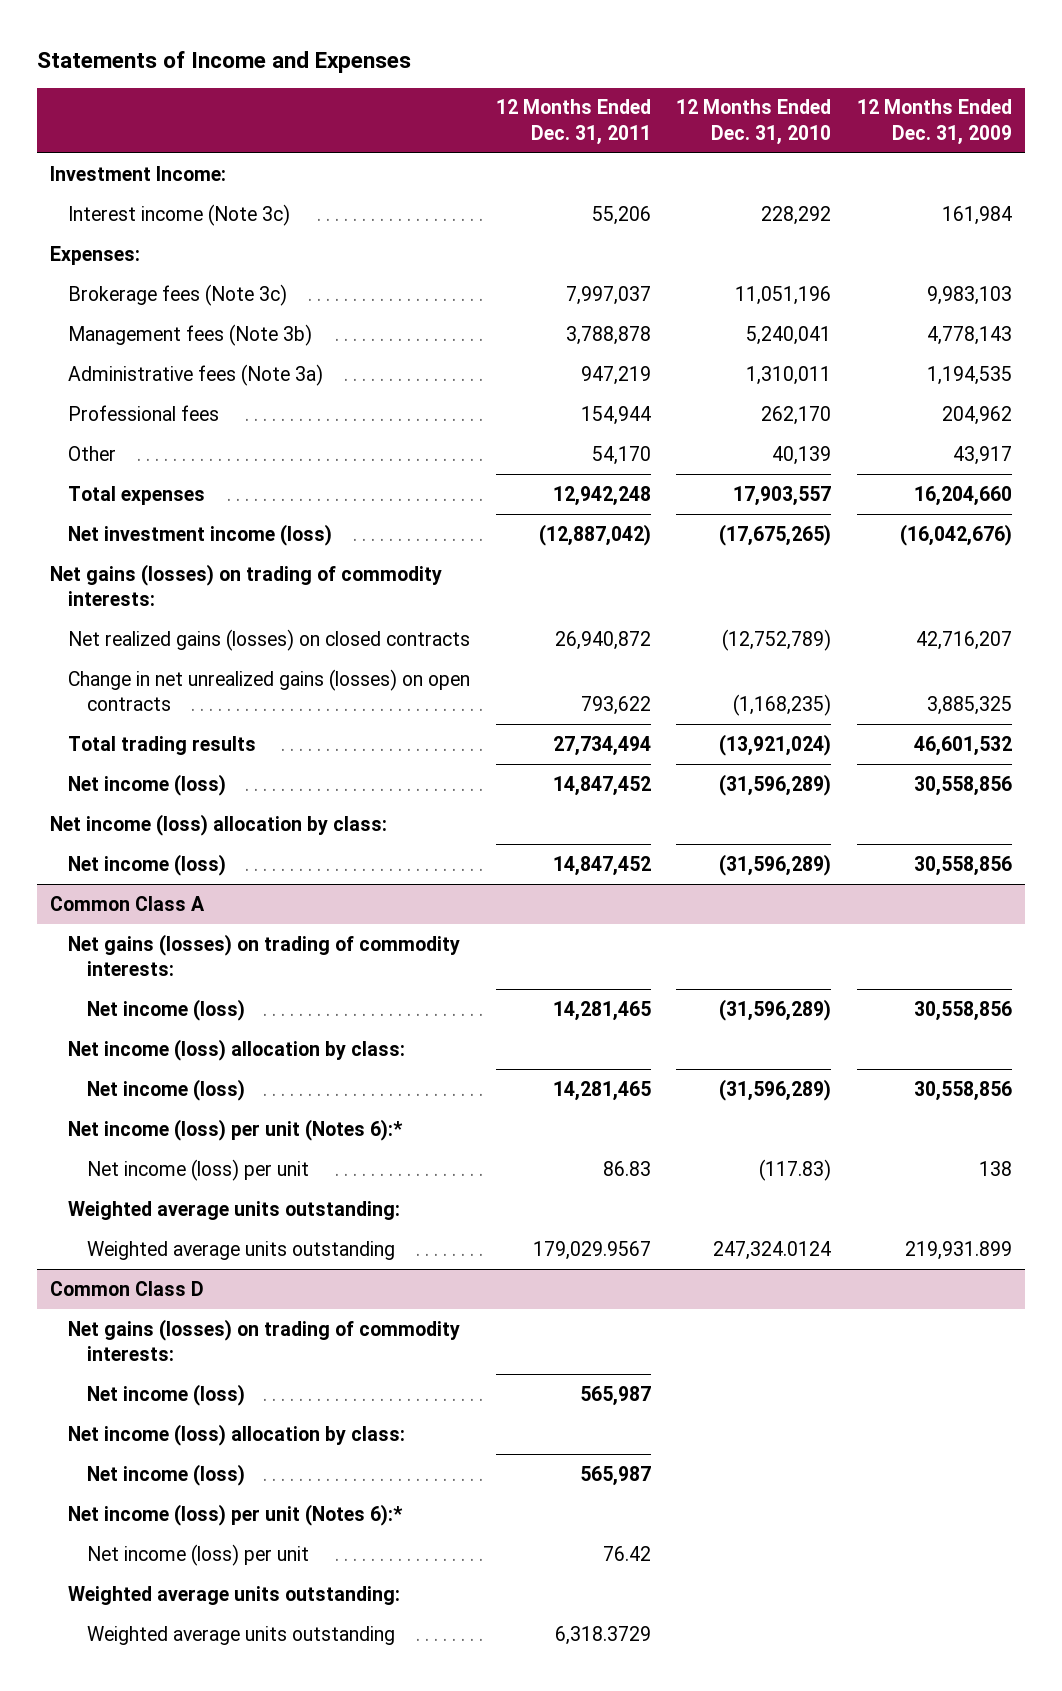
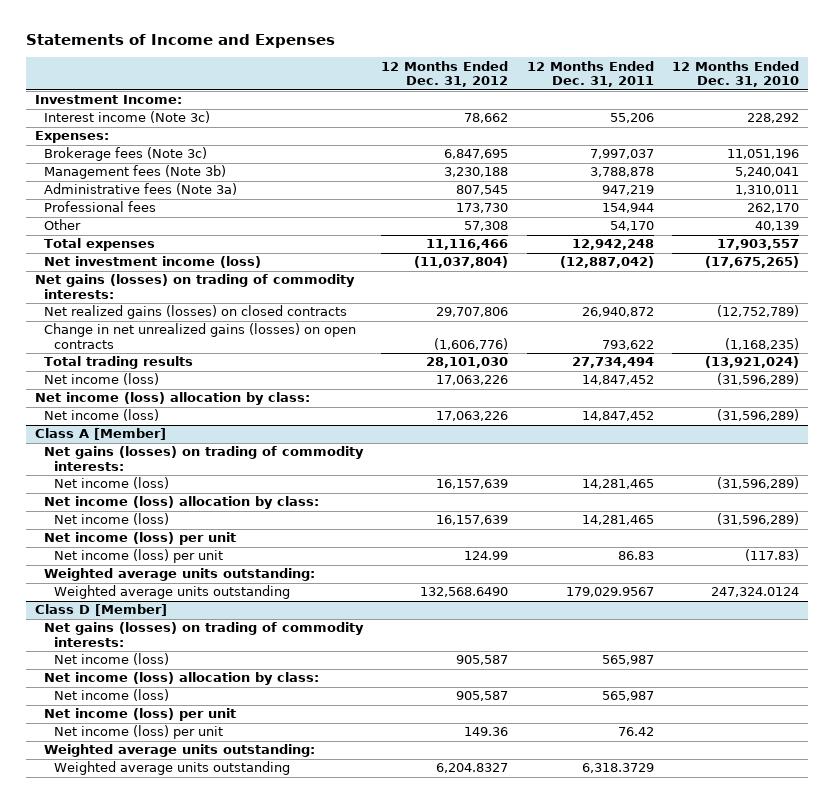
- | 12 Months Ended Dec. 31, 2011 | 12 Months Ended Dec. 31, 2010 | 12 Months Ended Dec. 31, 2009
+ | 12 Months Ended Dec. 31, 2012 | 12 Months Ended Dec. 31, 2011 | 12 Months Ended Dec. 31, 2010
- Common Class A
+ Class A [Member]
- Net income (loss) per unit (Notes 6):*
+ Net income (loss) per unit
- Common Class D
+ Class D [Member]
- Net income (loss) per unit (Notes 6):*
+ Net income (loss) per unit

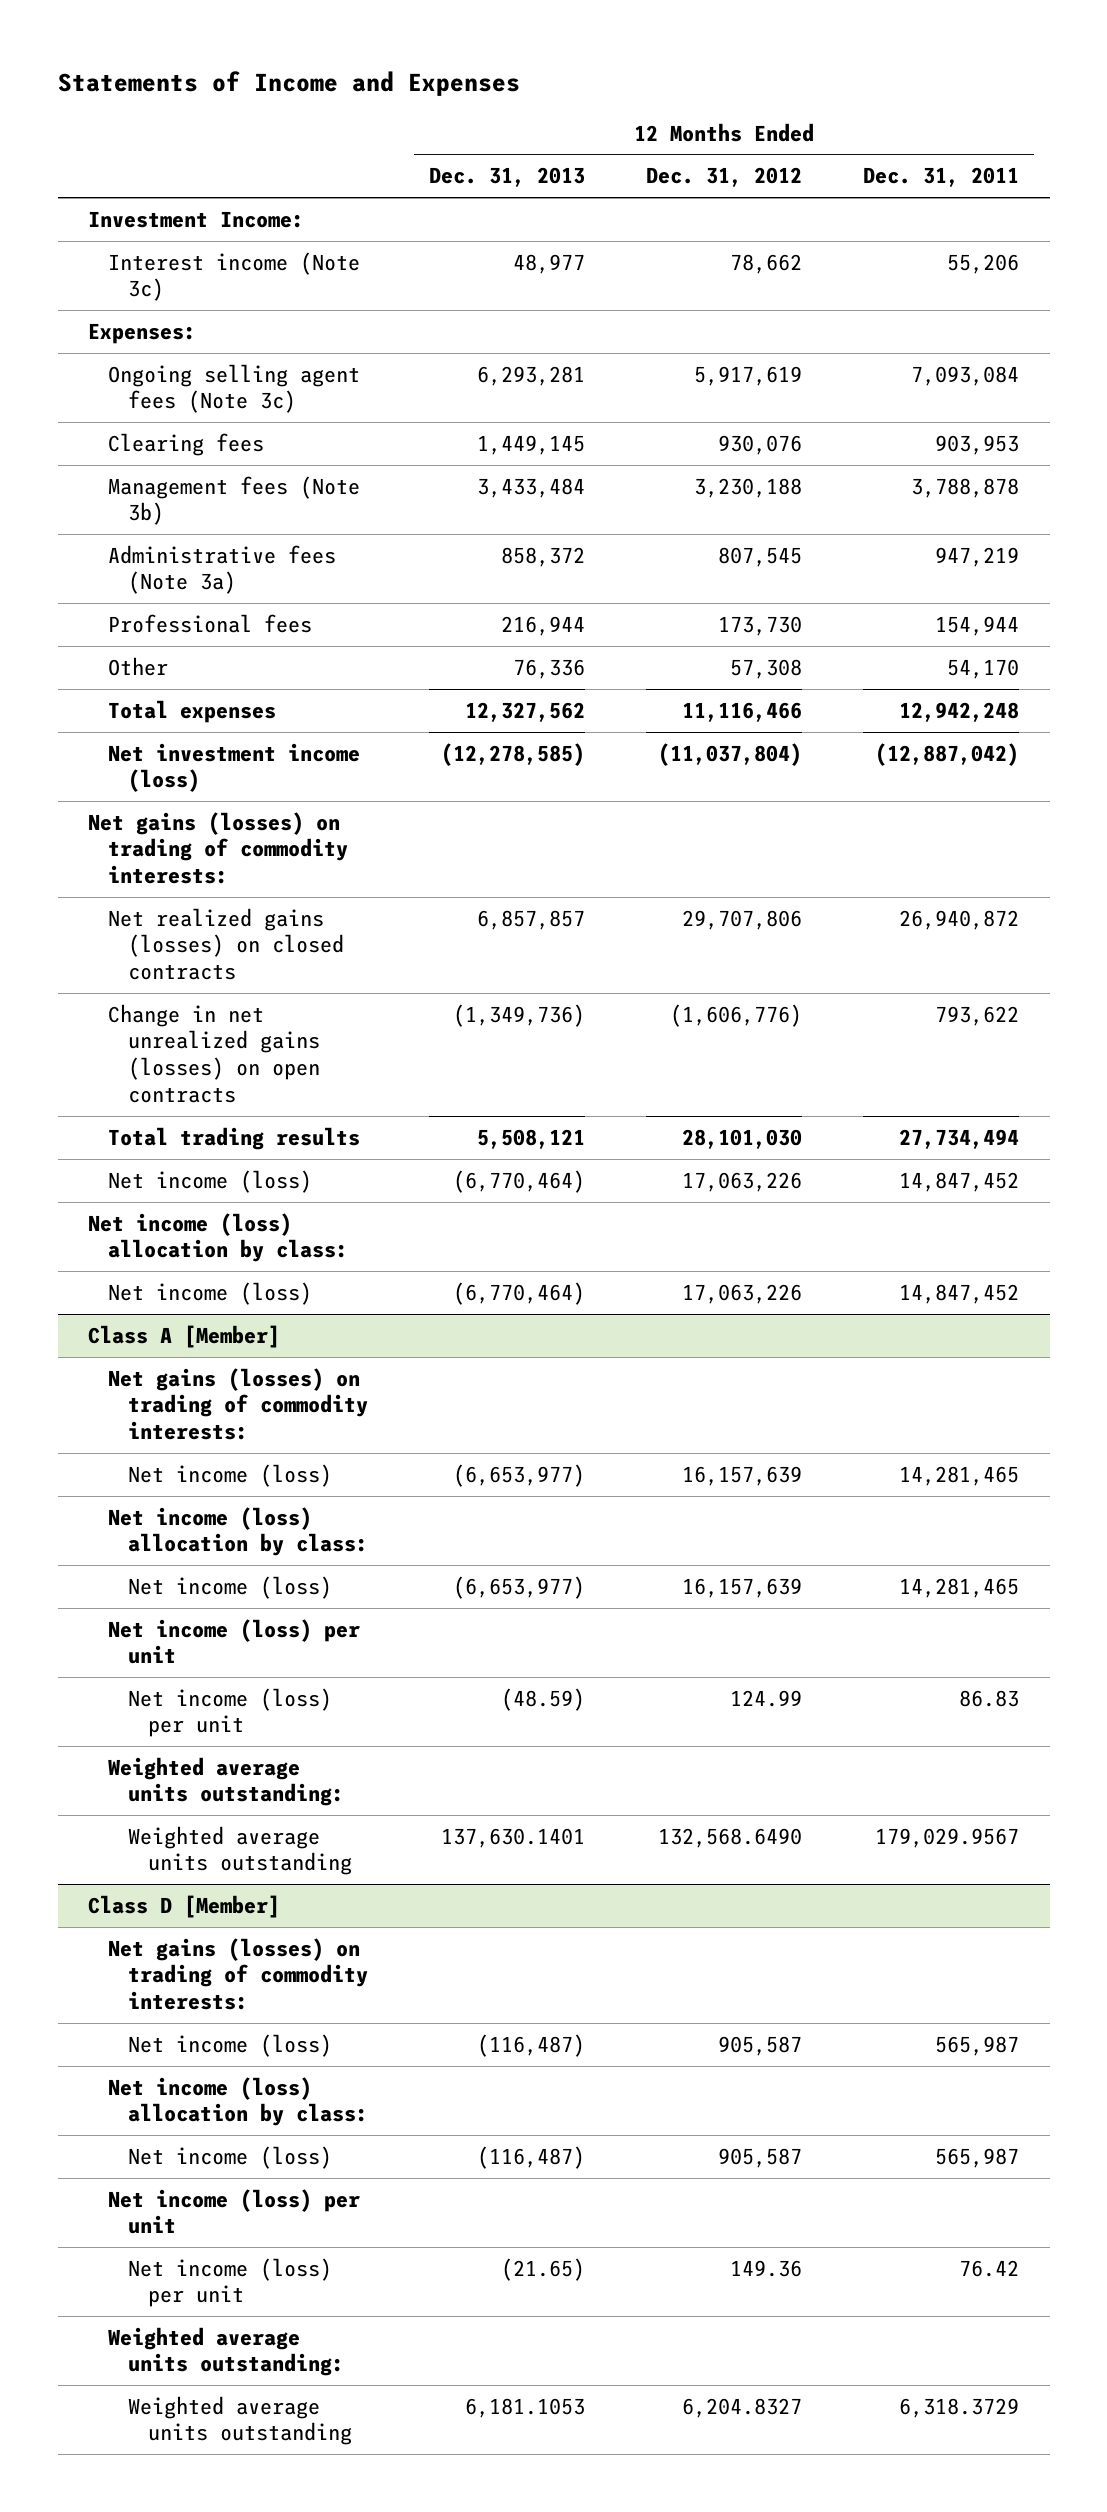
- | 12 Months Ended Dec. 31, 2012 | 12 Months Ended Dec. 31, 2011 | 12 Months Ended Dec. 31, 2010
+ | 12 Months Ended Dec. 31, 2013 | 12 Months Ended Dec. 31, 2012 | 12 Months Ended Dec. 31, 2011
- Brokerage fees (Note 3c) | 6,847,695 | 7,997,037 | 11,051,196
+ Ongoing selling agent fees (Note 3c) | 6,293,281 | 5,917,619 | 7,093,084
+ Clearing fees | 1,449,145 | 930,076 | 903,953

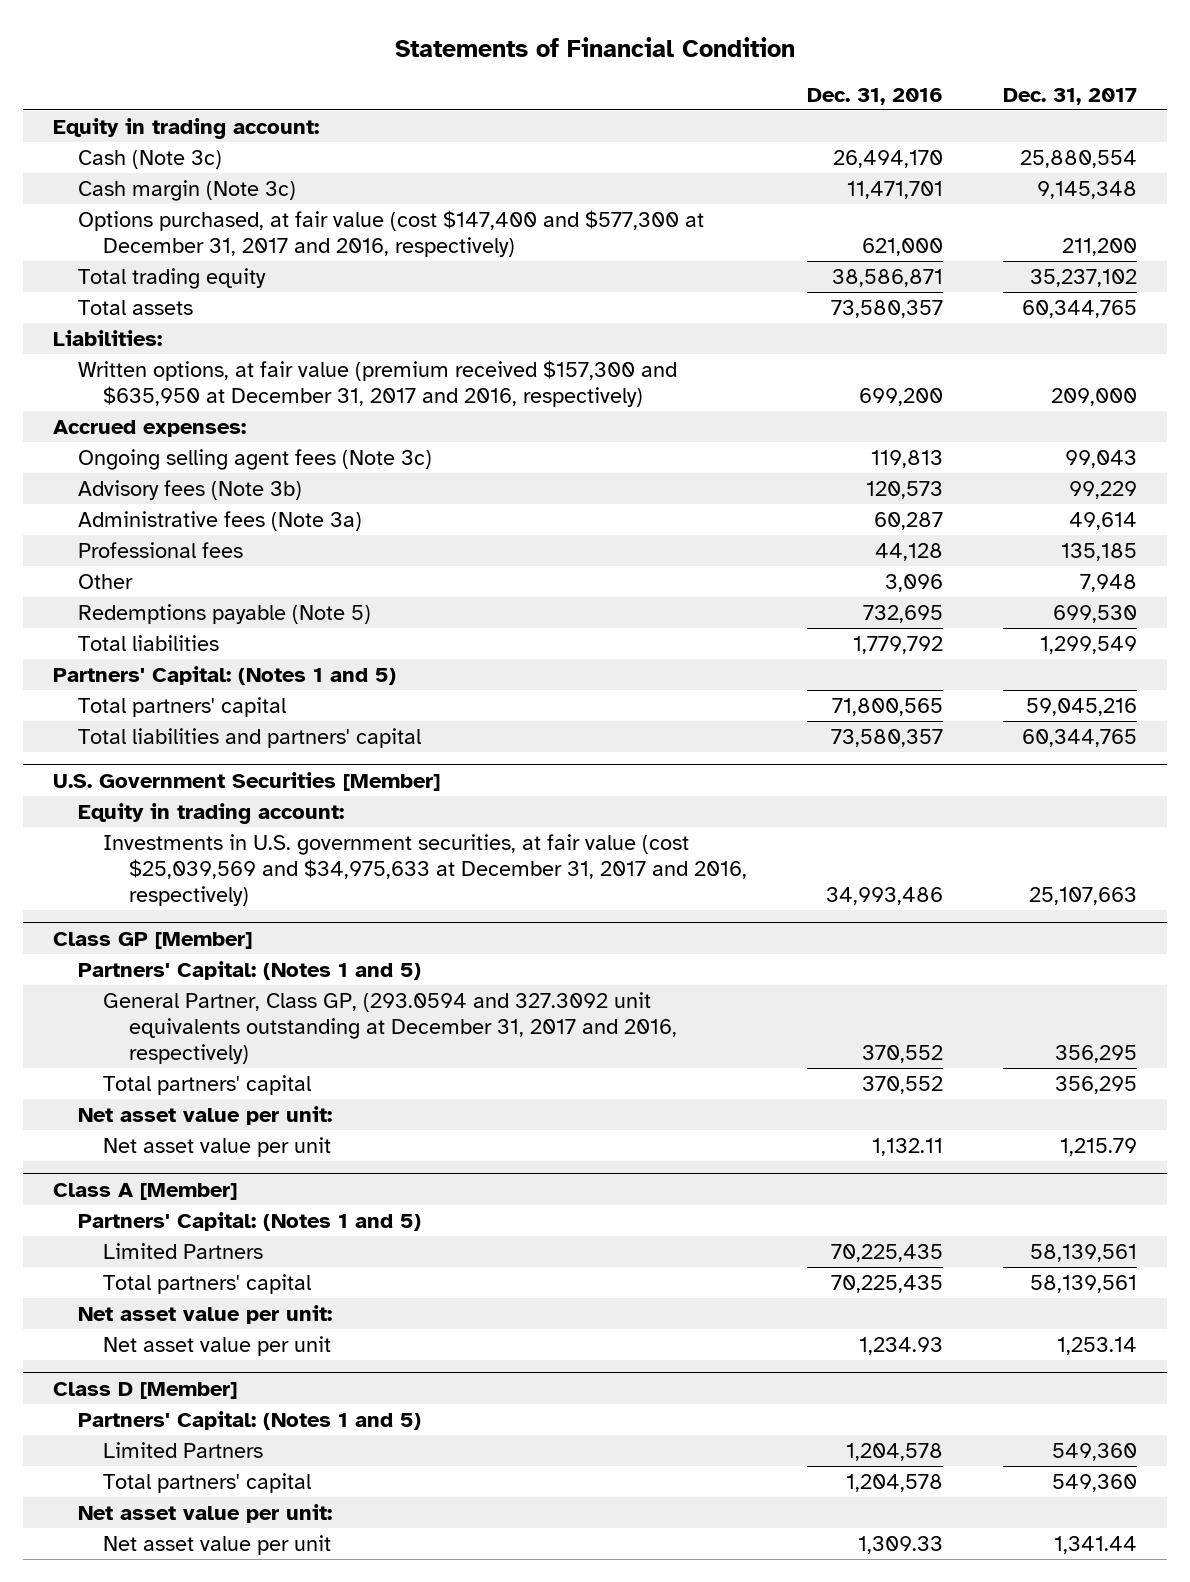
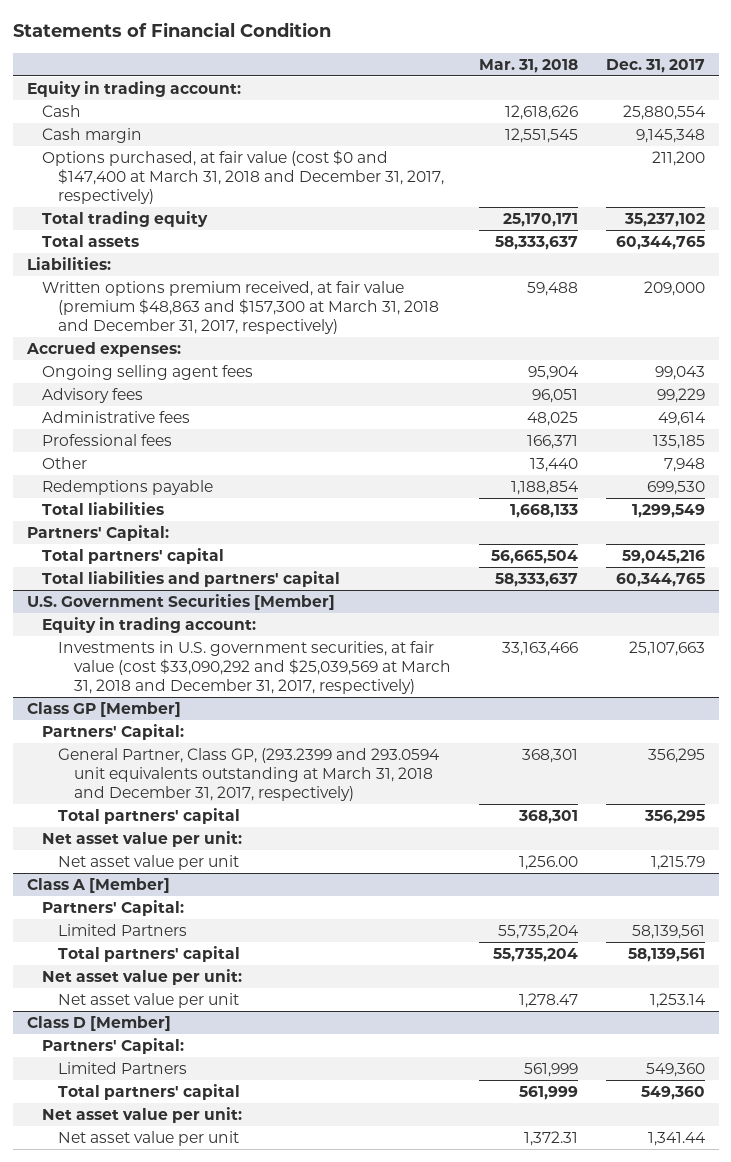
- | Dec. 31, 2016 | Dec. 31, 2017
+ | Mar. 31, 2018 | Dec. 31, 2017
- Cash (Note 3c) | 26,494,170 | 25,880,554
- Cash margin (Note 3c) | 11,471,701 | 9,145,348
- Options purchased, at fair value (cost $147,400 and $577,300 at December 31, 2017 and 2016, respectively) | 621,000 | 211,200
+ Cash | 12,618,626 | 25,880,554
+ Cash margin | 12,551,545 | 9,145,348
+ Options purchased, at fair value (cost $0 and $147,400 at March 31, 2018 and December 31, 2017, respectively) | | 211,200
- Written options, at fair value (premium received $157,300 and $635,950 at December 31, 2017 and 2016, respectively) | 699,200 | 209,000
+ Written options premium received, at fair value (premium $48,863 and $157,300 at March 31, 2018 and December 31, 2017, respectively) | 59,488 | 209,000
- Ongoing selling agent fees (Note 3c) | 119,813 | 99,043
- Advisory fees (Note 3b) | 120,573 | 99,229
- Administrative fees (Note 3a) | 60,287 | 49,614
+ Ongoing selling agent fees | 95,904 | 99,043
+ Advisory fees | 96,051 | 99,229
+ Administrative fees | 48,025 | 49,614
- Redemptions payable (Note 5) | 732,695 | 699,530
+ Redemptions payable | 1,188,854 | 699,530
- Partners' Capital: (Notes 1 and 5)
+ Partners' Capital:
@ U.S. Government Securities [Member]
- Investments in U.S. government securities, at fair value (cost $25,039,569 and $34,975,633 at December 31, 2017 and 2016, respectively) | 34,993,486 | 25,107,663
+ Investments in U.S. government securities, at fair value (cost $33,090,292 and $25,039,569 at March 31, 2018 and December 31, 2017, respectively) | 33,163,466 | 25,107,663
@ Class GP [Member]
- Partners' Capital: (Notes 1 and 5)
- General Partner, Class GP, (293.0594 and 327.3092 unit equivalents outstanding at December 31, 2017 and 2016, respectively) | 370,552 | 356,295
+ Partners' Capital:
+ General Partner, Class GP, (293.2399 and 293.0594 unit equivalents outstanding at March 31, 2018 and December 31, 2017, respectively) | 368,301 | 356,295
@ Class A [Member]
- Partners' Capital: (Notes 1 and 5)
+ Partners' Capital:
@ Class D [Member]
- Partners' Capital: (Notes 1 and 5)
+ Partners' Capital:

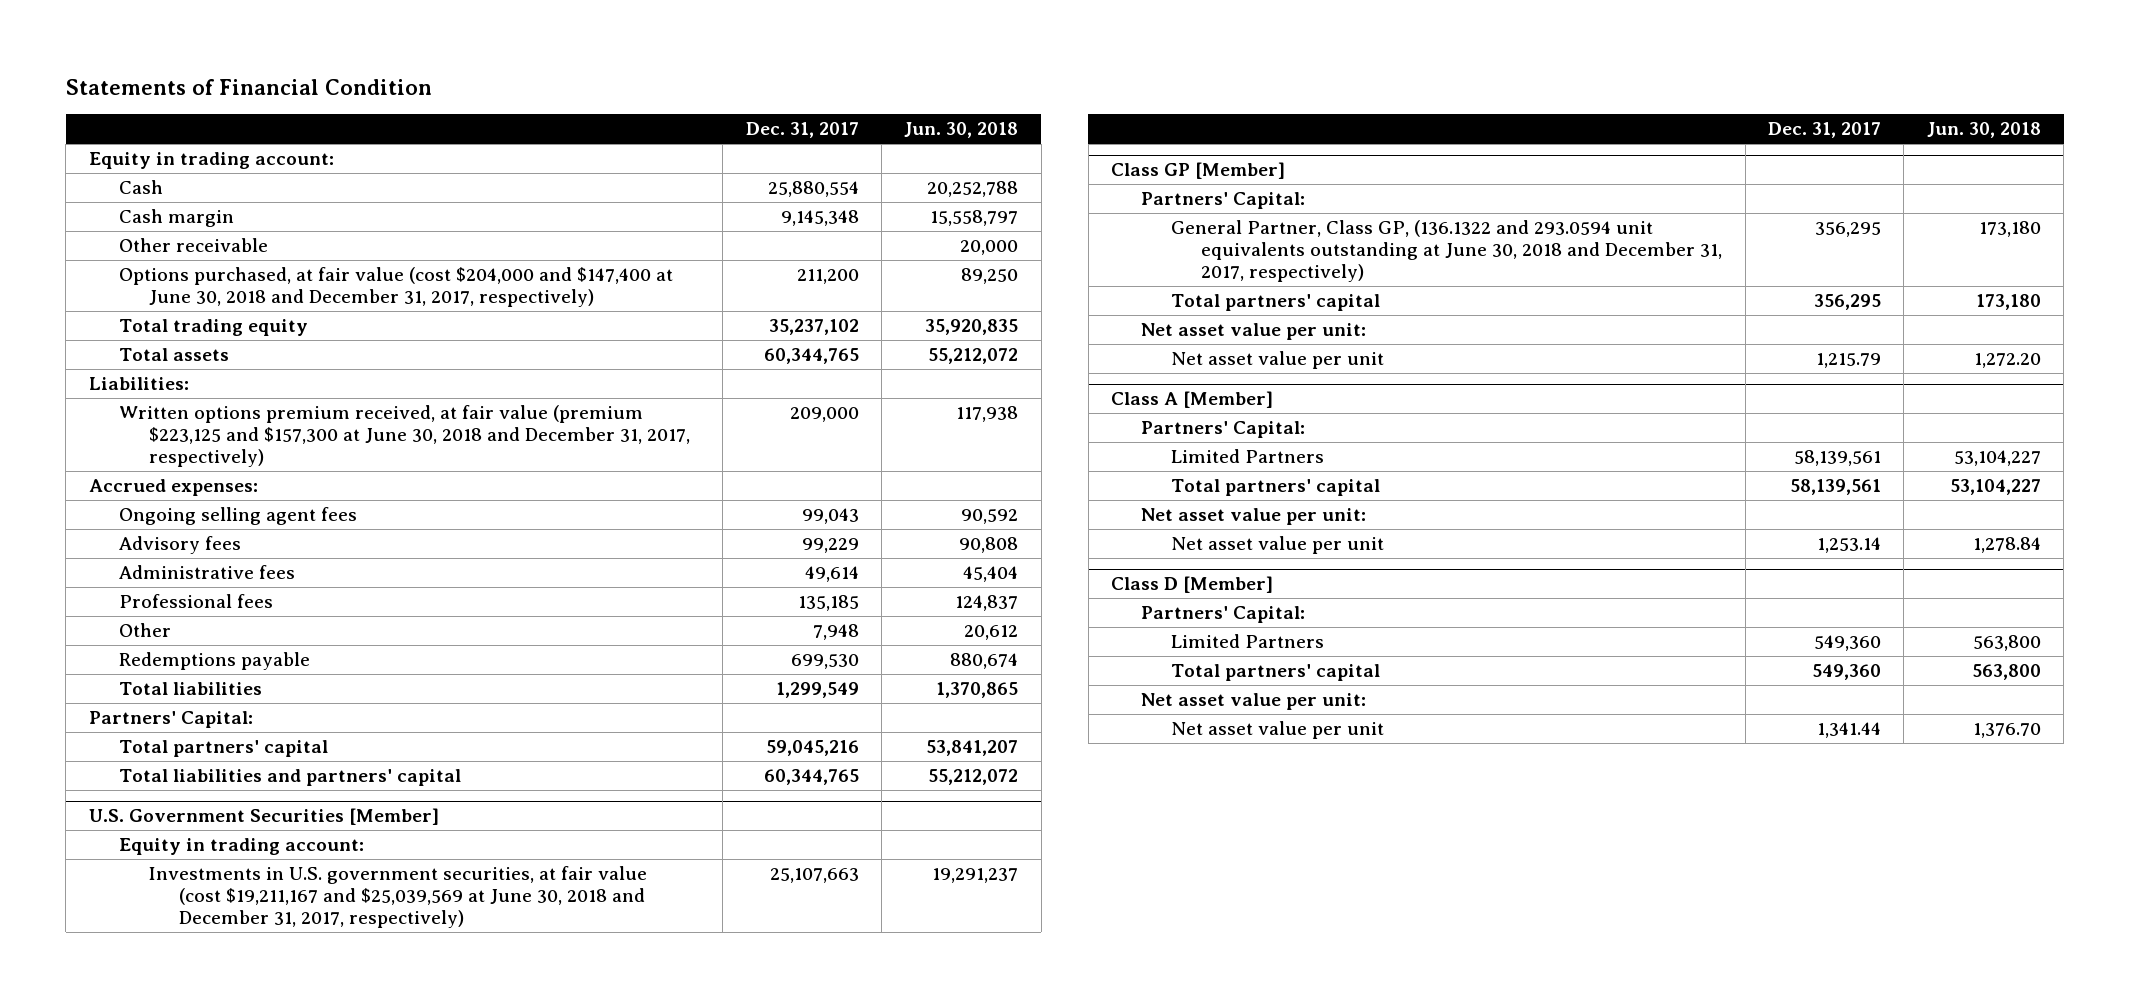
- | Mar. 31, 2018 | Dec. 31, 2017
+ | Dec. 31, 2017 | Jun. 30, 2018
- Options purchased, at fair value (cost $0 and $147,400 at March 31, 2018 and December 31, 2017, respectively) | | 211,200
+ Other receivable | | 20,000
+ Options purchased, at fair value (cost $204,000 and $147,400 at June 30, 2018 and December 31, 2017, respectively) | 211,200 | 89,250
- Written options premium received, at fair value (premium $48,863 and $157,300 at March 31, 2018 and December 31, 2017, respectively) | 59,488 | 209,000
+ Written options premium received, at fair value (premium $223,125 and $157,300 at June 30, 2018 and December 31, 2017, respectively) | 209,000 | 117,938
@ U.S. Government Securities [Member]
- Investments in U.S. government securities, at fair value (cost $33,090,292 and $25,039,569 at March 31, 2018 and December 31, 2017, respectively) | 33,163,466 | 25,107,663
+ Investments in U.S. government securities, at fair value (cost $19,211,167 and $25,039,569 at June 30, 2018 and December 31, 2017, respectively) | 25,107,663 | 19,291,237
@ Class GP [Member]
- General Partner, Class GP, (293.2399 and 293.0594 unit equivalents outstanding at March 31, 2018 and December 31, 2017, respectively) | 368,301 | 356,295
+ General Partner, Class GP, (136.1322 and 293.0594 unit equivalents outstanding at June 30, 2018 and December 31, 2017, respectively) | 356,295 | 173,180

